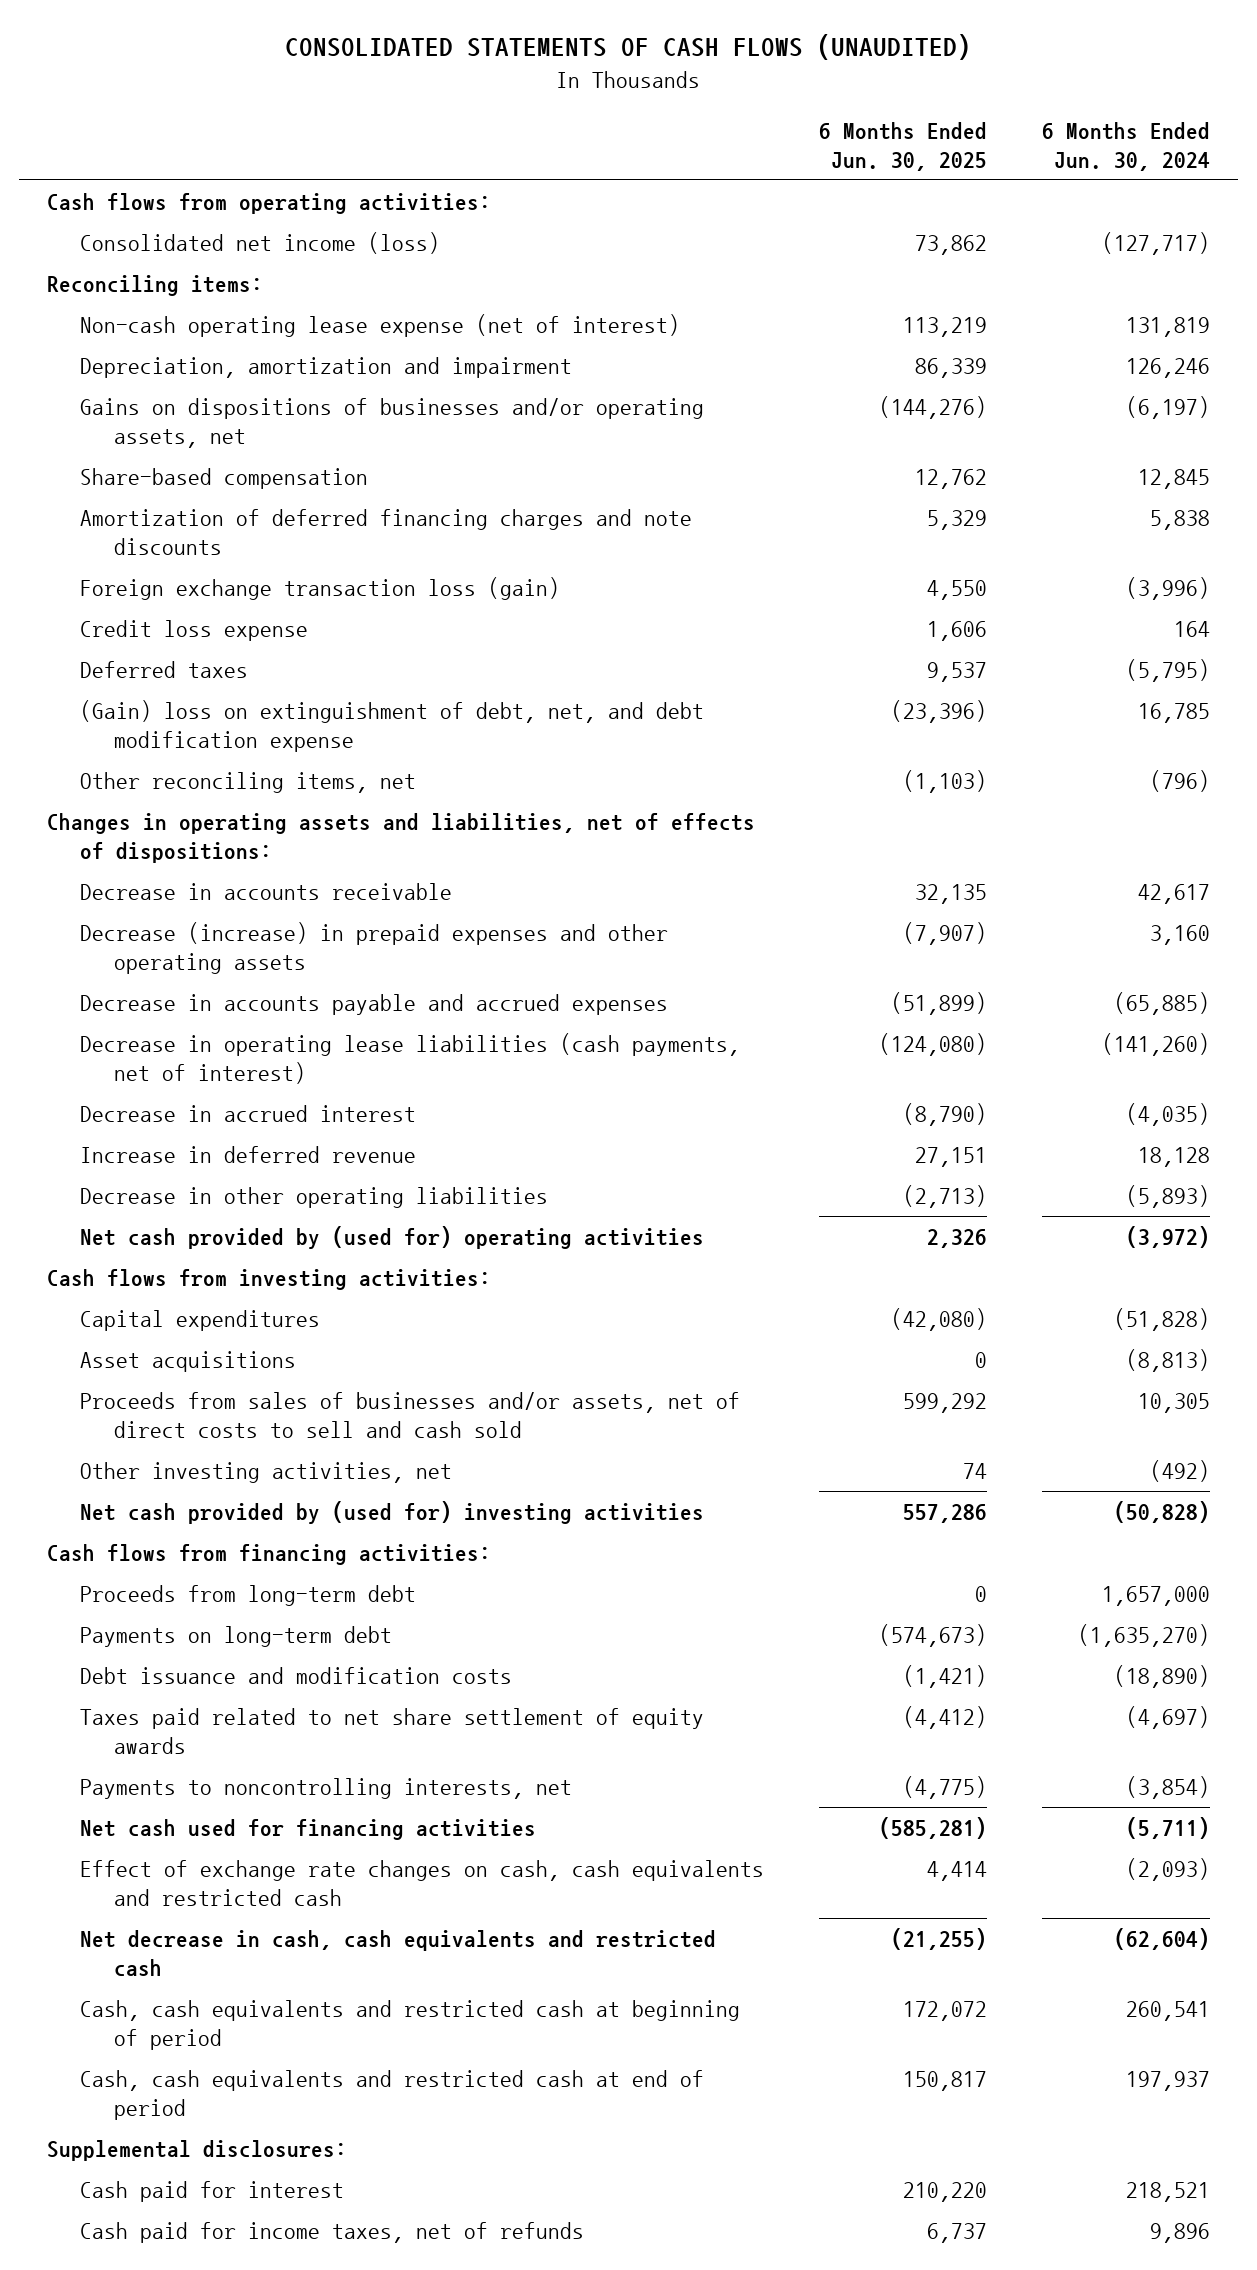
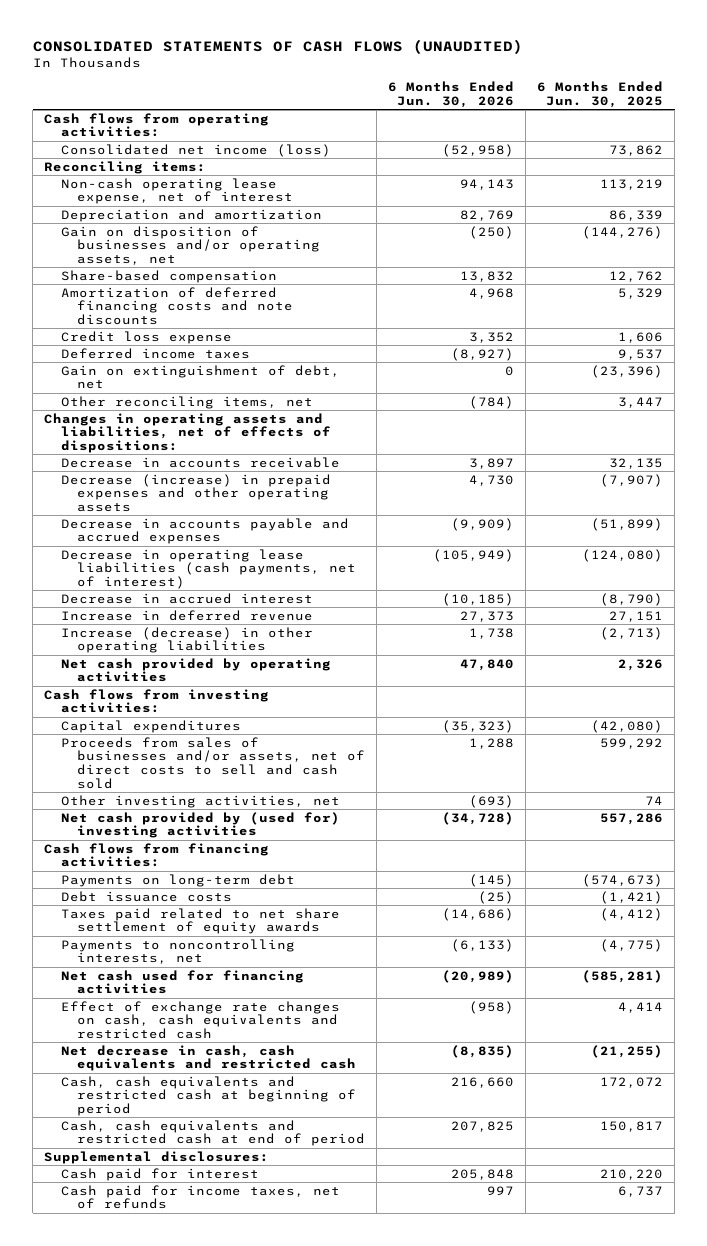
- | 6 Months Ended Jun. 30, 2025 | 6 Months Ended Jun. 30, 2024
+ | 6 Months Ended Jun. 30, 2026 | 6 Months Ended Jun. 30, 2025
- Non-cash operating lease expense (net of interest) | 113,219 | 131,819
- Depreciation, amortization and impairment | 86,339 | 126,246
- Gains on dispositions of businesses and/or operating assets, net | (144,276) | (6,197)
+ Non-cash operating lease expense, net of interest | 94,143 | 113,219
+ Depreciation and amortization | 82,769 | 86,339
+ Gain on disposition of businesses and/or operating assets, net | (250) | (144,276)
- Amortization of deferred financing charges and note discounts | 5,329 | 5,838
- Foreign exchange transaction loss (gain) | 4,550 | (3,996)
+ Amortization of deferred financing costs and note discounts | 4,968 | 5,329
- Deferred taxes | 9,537 | (5,795)
- (Gain) loss on extinguishment of debt, net, and debt modification expense | (23,396) | 16,785
- Other reconciling items, net | (1,103) | (796)
+ Deferred income taxes | (8,927) | 9,537
+ Gain on extinguishment of debt, net | 0 | (23,396)
+ Other reconciling items, net | (784) | 3,447
- Decrease in other operating liabilities | (2,713) | (5,893)
- Net cash provided by (used for) operating activities | 2,326 | (3,972)
+ Increase (decrease) in other operating liabilities | 1,738 | (2,713)
+ Net cash provided by operating activities | 47,840 | 2,326
- Asset acquisitions | 0 | (8,813)
- Proceeds from long-term debt | 0 | 1,657,000
- Debt issuance and modification costs | (1,421) | (18,890)
+ Debt issuance costs | (25) | (1,421)

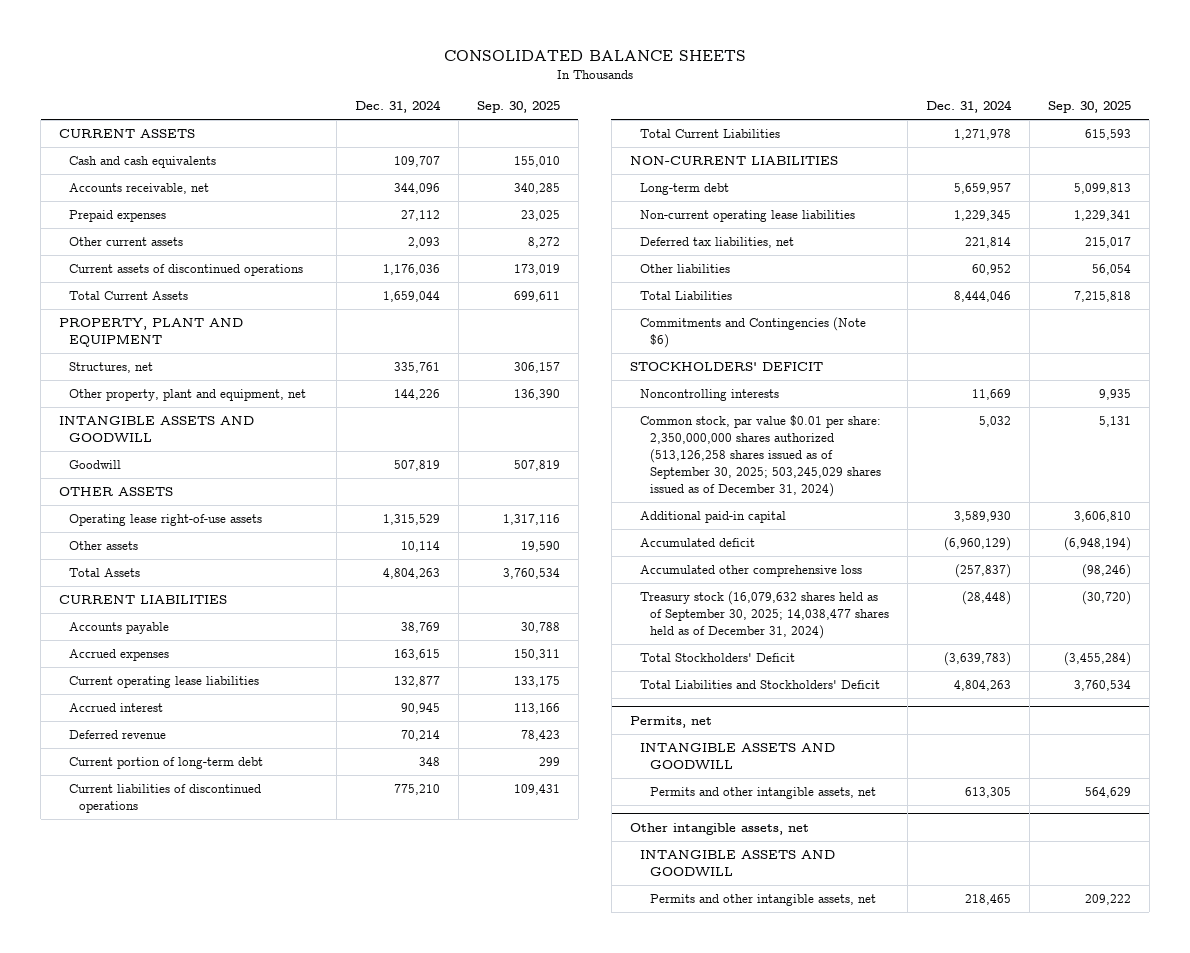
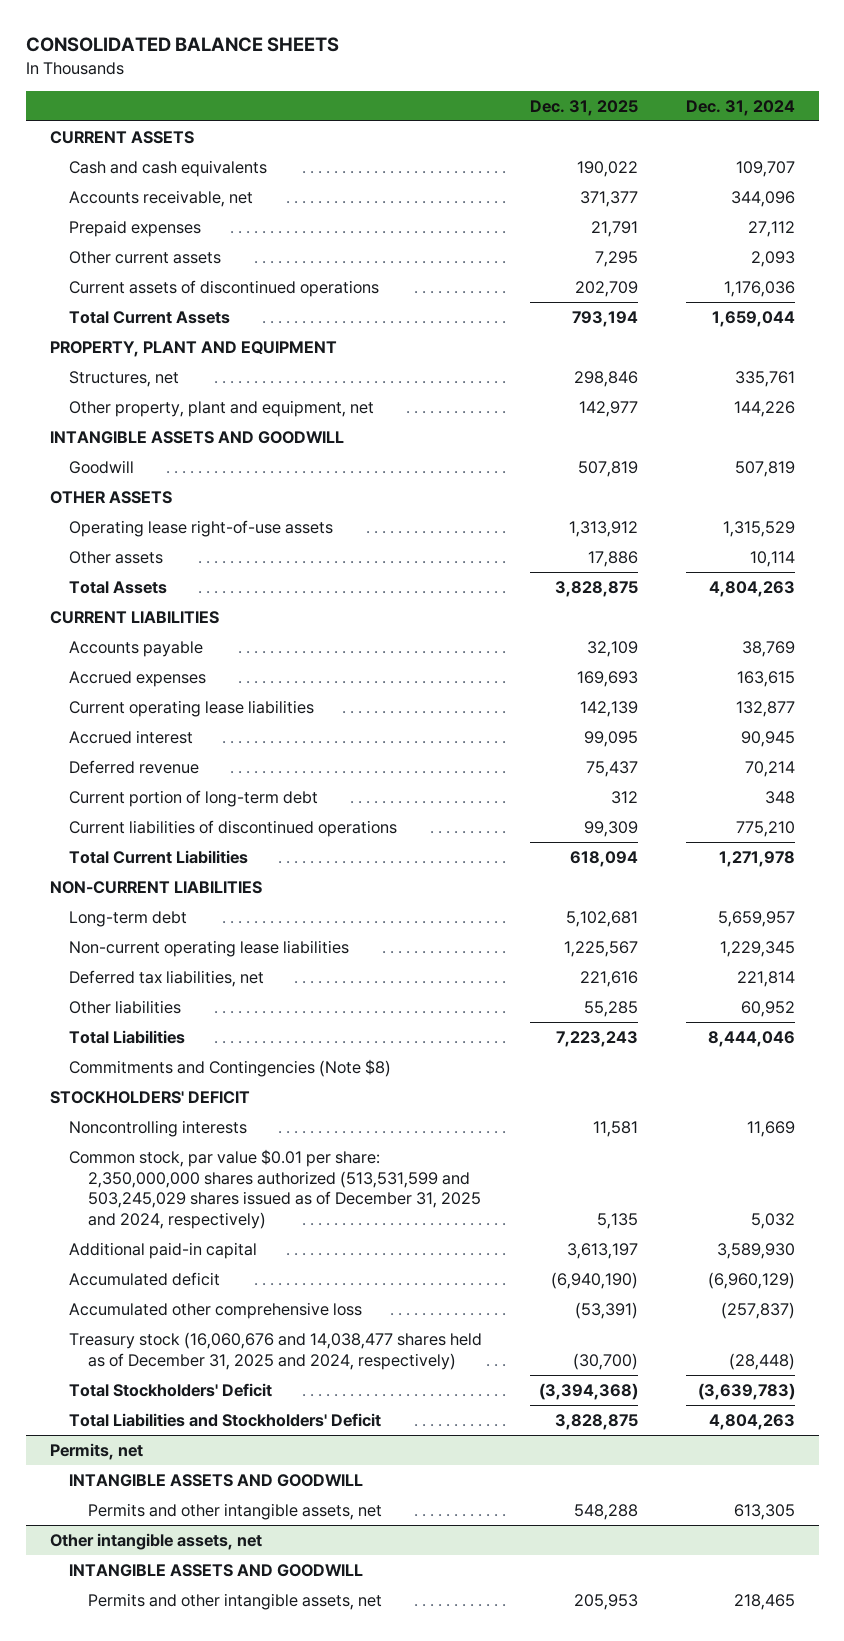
- | Dec. 31, 2024 | Sep. 30, 2025
+ | Dec. 31, 2025 | Dec. 31, 2024
- Commitments and Contingencies (Note $6)
+ Commitments and Contingencies (Note $8)
- Common stock, par value $0.01 per share: 2,350,000,000 shares authorized (513,126,258 shares issued as of September 30, 2025; 503,245,029 shares issued as of December 31, 2024) | 5,032 | 5,131
+ Common stock, par value $0.01 per share: 2,350,000,000 shares authorized (513,531,599 and 503,245,029 shares issued as of December 31, 2025 and 2024, respectively) | 5,135 | 5,032
- Treasury stock (16,079,632 shares held as of September 30, 2025; 14,038,477 shares held as of December 31, 2024) | (28,448) | (30,720)
+ Treasury stock (16,060,676 and 14,038,477 shares held as of December 31, 2025 and 2024, respectively) | (30,700) | (28,448)

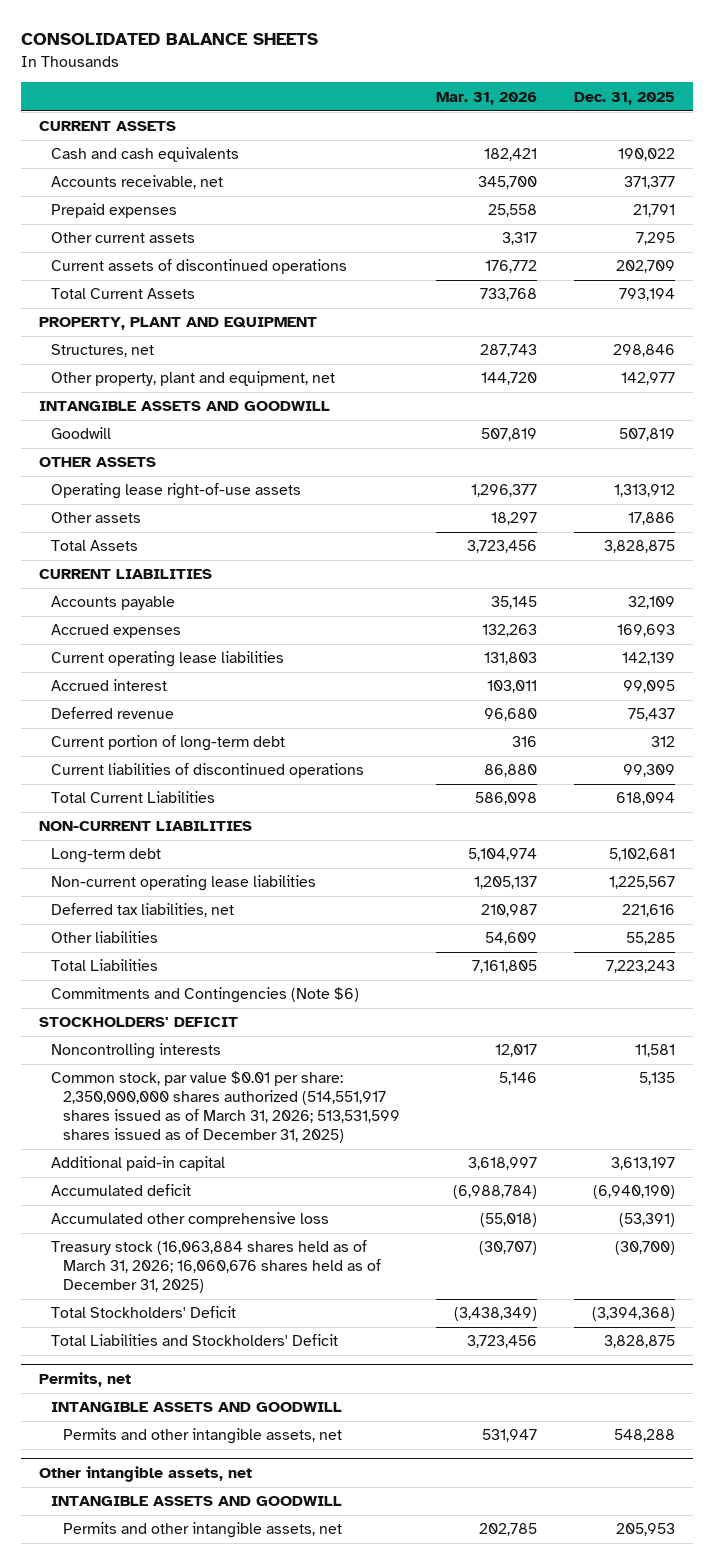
- | Dec. 31, 2025 | Dec. 31, 2024
+ | Mar. 31, 2026 | Dec. 31, 2025
- Commitments and Contingencies (Note $8)
+ Commitments and Contingencies (Note $6)
- Common stock, par value $0.01 per share: 2,350,000,000 shares authorized (513,531,599 and 503,245,029 shares issued as of December 31, 2025 and 2024, respectively) | 5,135 | 5,032
+ Common stock, par value $0.01 per share: 2,350,000,000 shares authorized (514,551,917 shares issued as of March 31, 2026; 513,531,599 shares issued as of December 31, 2025) | 5,146 | 5,135
- Treasury stock (16,060,676 and 14,038,477 shares held as of December 31, 2025 and 2024, respectively) | (30,700) | (28,448)
+ Treasury stock (16,063,884 shares held as of March 31, 2026; 16,060,676 shares held as of December 31, 2025) | (30,707) | (30,700)

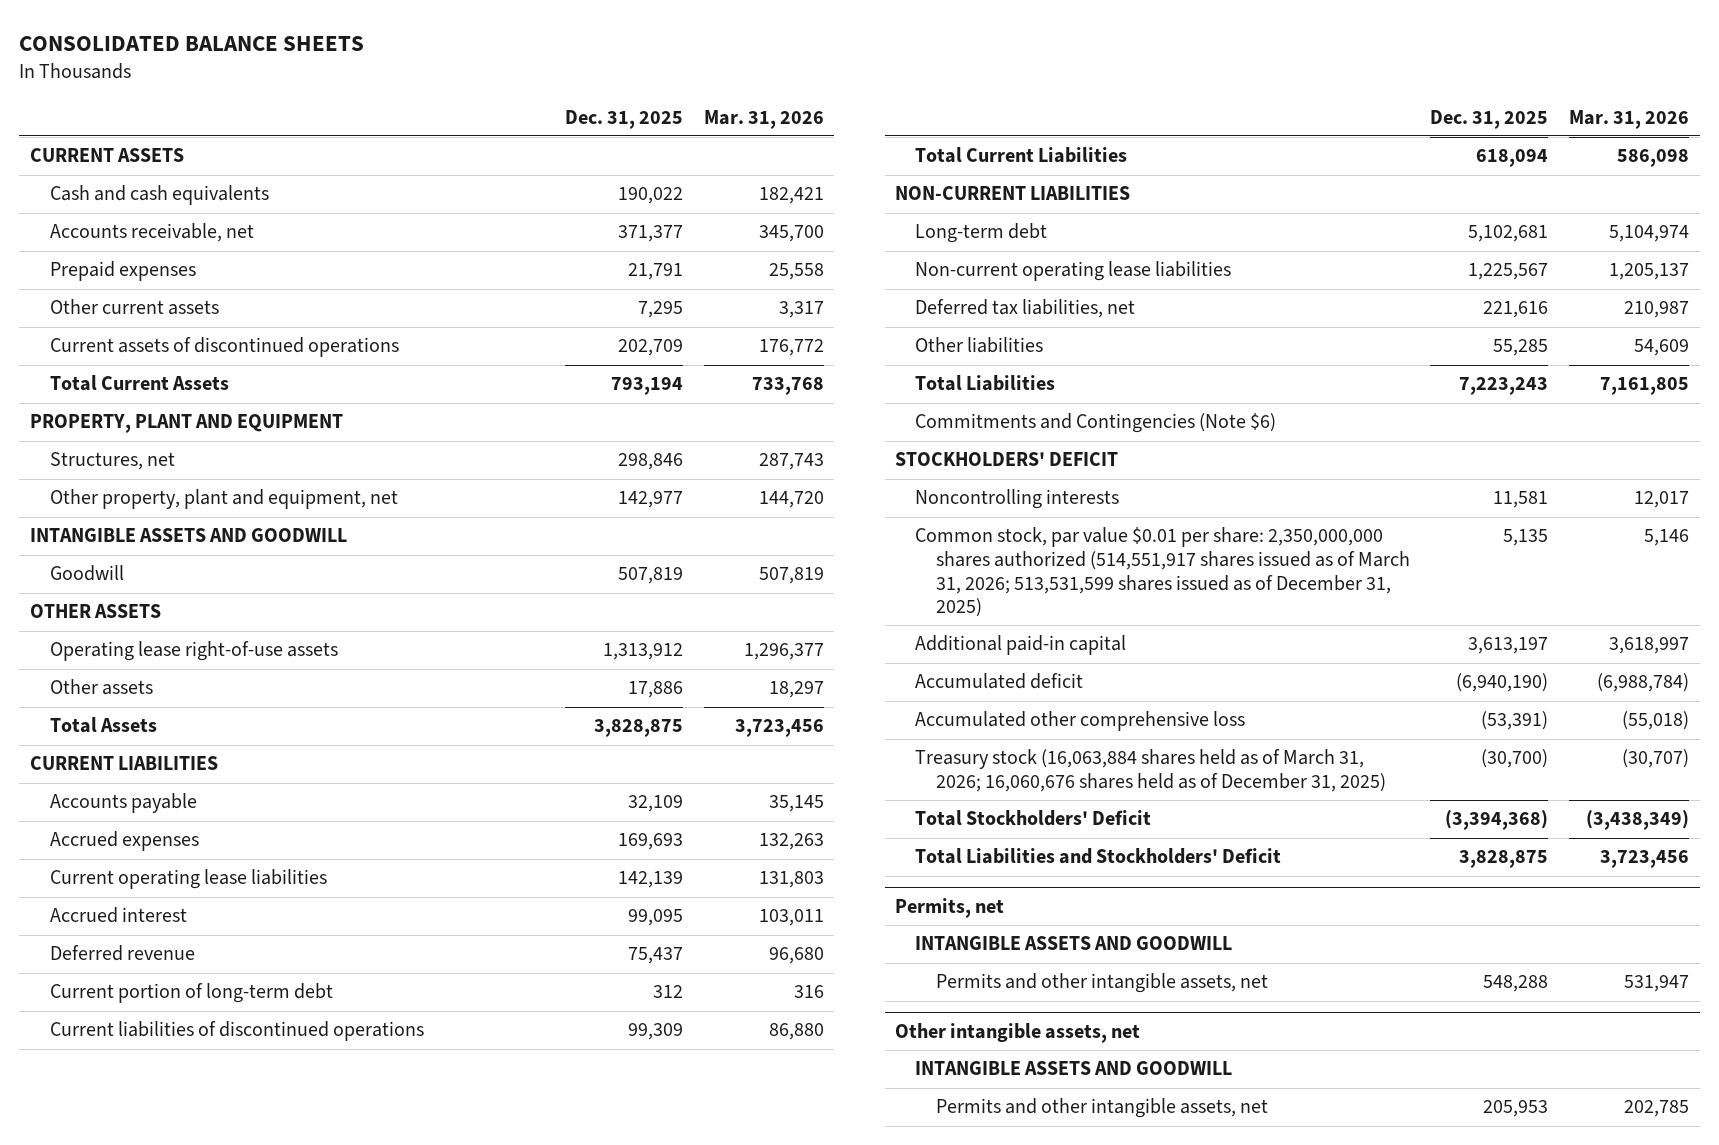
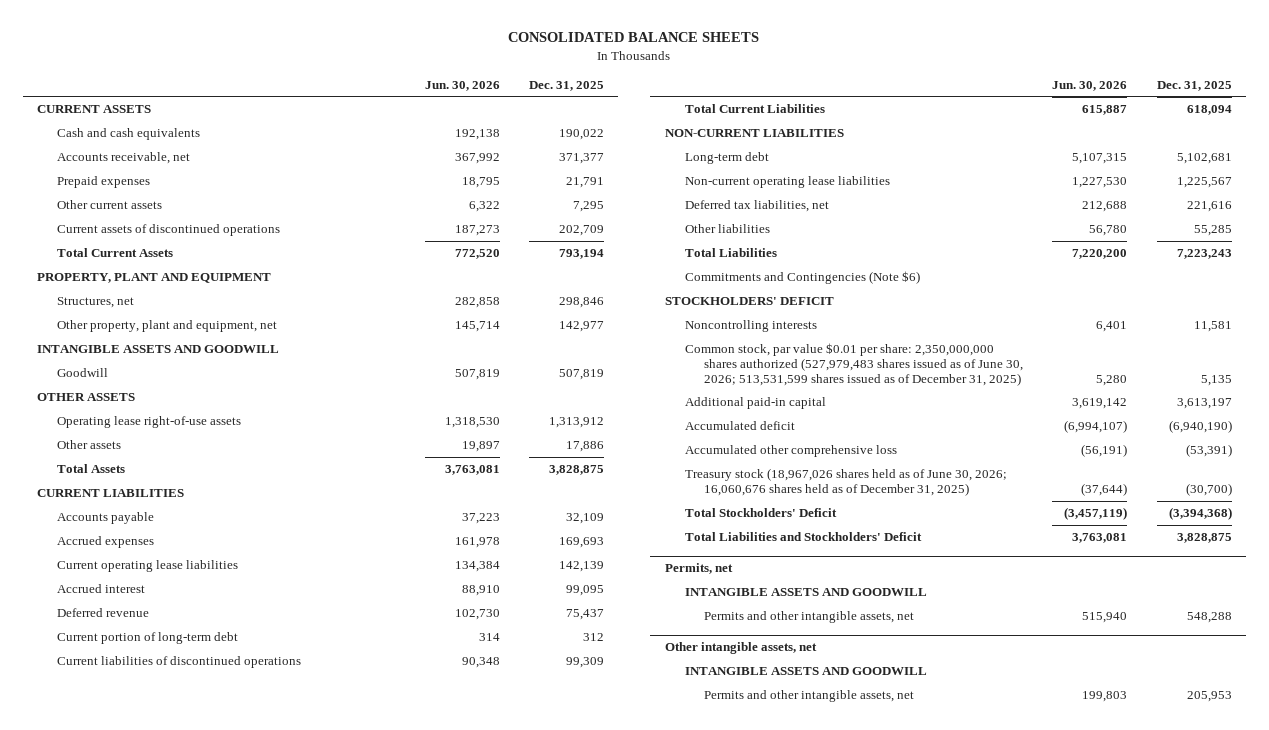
- | Dec. 31, 2025 | Mar. 31, 2026
+ | Jun. 30, 2026 | Dec. 31, 2025
- Common stock, par value $0.01 per share: 2,350,000,000 shares authorized (514,551,917 shares issued as of March 31, 2026; 513,531,599 shares issued as of December 31, 2025) | 5,135 | 5,146
+ Common stock, par value $0.01 per share: 2,350,000,000 shares authorized (527,979,483 shares issued as of June 30, 2026; 513,531,599 shares issued as of December 31, 2025) | 5,280 | 5,135
- Treasury stock (16,063,884 shares held as of March 31, 2026; 16,060,676 shares held as of December 31, 2025) | (30,700) | (30,707)
+ Treasury stock (18,967,026 shares held as of June 30, 2026; 16,060,676 shares held as of December 31, 2025) | (37,644) | (30,700)

